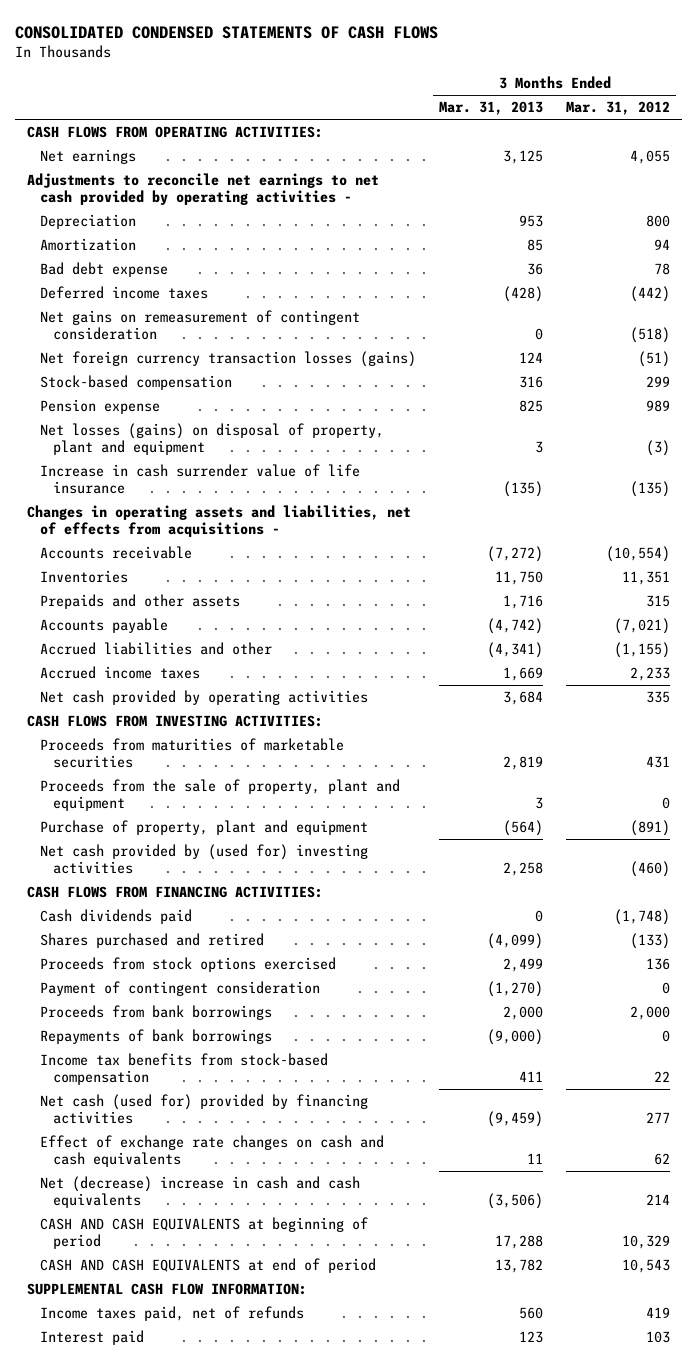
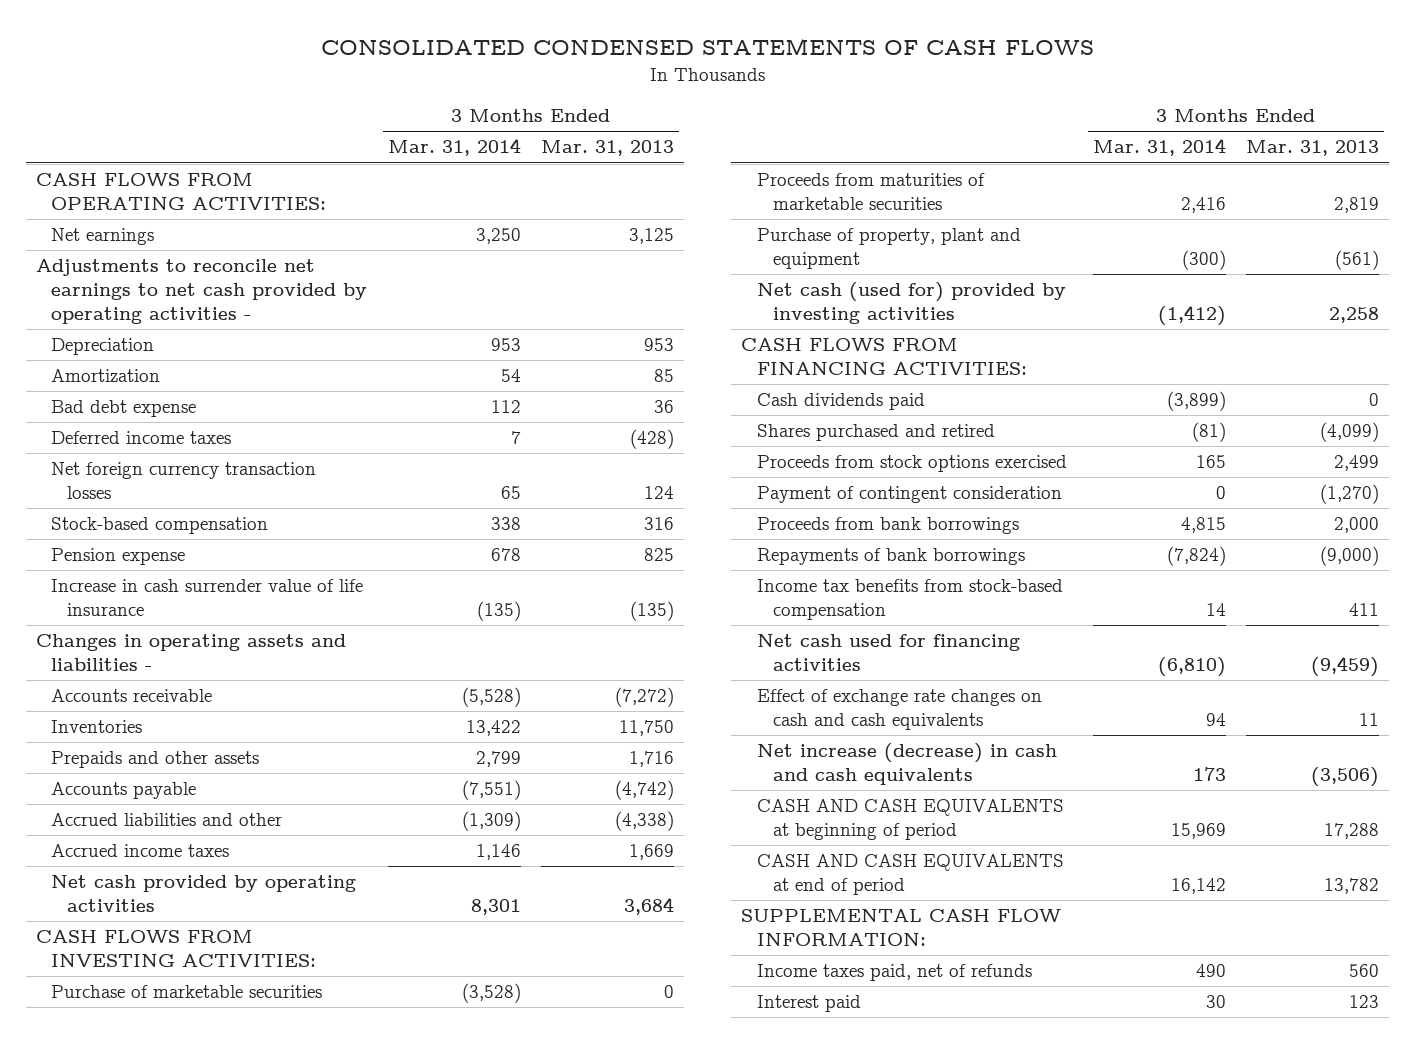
- | 3 Months Ended Mar. 31, 2013 | 3 Months Ended Mar. 31, 2012
+ | 3 Months Ended Mar. 31, 2014 | 3 Months Ended Mar. 31, 2013
- Net gains on remeasurement of contingent consideration | 0 | (518)
- Net foreign currency transaction losses (gains) | 124 | (51)
+ Net foreign currency transaction losses | 65 | 124
- Net losses (gains) on disposal of property, plant and equipment | 3 | (3)
- Changes in operating assets and liabilities, net of effects from acquisitions -
+ Changes in operating assets and liabilities -
- Accrued liabilities and other | (4,341) | (1,155)
+ Accrued liabilities and other | (1,309) | (4,338)
+ Purchase of marketable securities | (3,528) | 0
- Proceeds from the sale of property, plant and equipment | 3 | 0
- Purchase of property, plant and equipment | (564) | (891)
- Net cash provided by (used for) investing activities | 2,258 | (460)
+ Purchase of property, plant and equipment | (300) | (561)
+ Net cash (used for) provided by investing activities | (1,412) | 2,258
- Net cash (used for) provided by financing activities | (9,459) | 277
+ Net cash used for financing activities | (6,810) | (9,459)
- Net (decrease) increase in cash and cash equivalents | (3,506) | 214
+ Net increase (decrease) in cash and cash equivalents | 173 | (3,506)

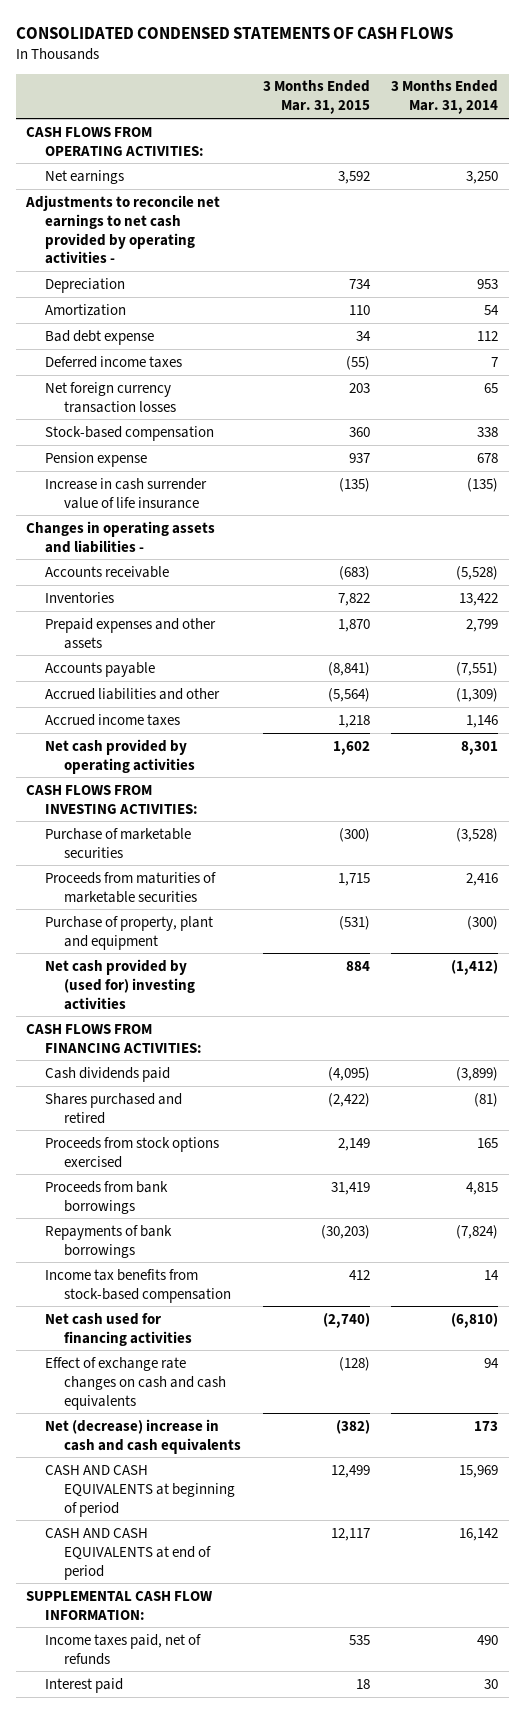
- | 3 Months Ended Mar. 31, 2014 | 3 Months Ended Mar. 31, 2013
+ | 3 Months Ended Mar. 31, 2015 | 3 Months Ended Mar. 31, 2014
- Prepaids and other assets | 2,799 | 1,716
+ Prepaid expenses and other assets | 1,870 | 2,799
- Net cash (used for) provided by investing activities | (1,412) | 2,258
+ Net cash provided by (used for) investing activities | 884 | (1,412)
- Payment of contingent consideration | 0 | (1,270)
- Net increase (decrease) in cash and cash equivalents | 173 | (3,506)
+ Net (decrease) increase in cash and cash equivalents | (382) | 173

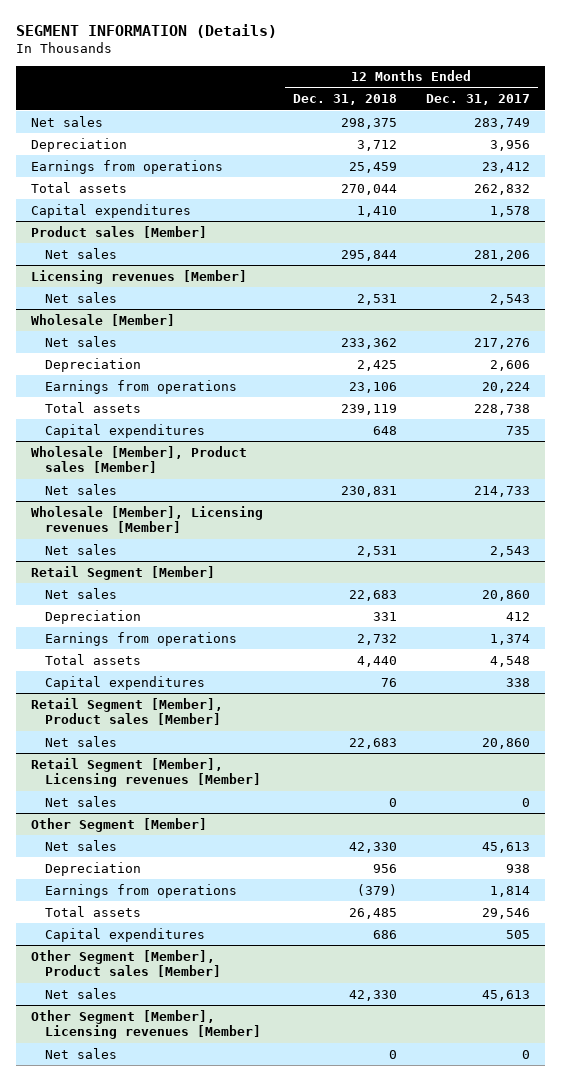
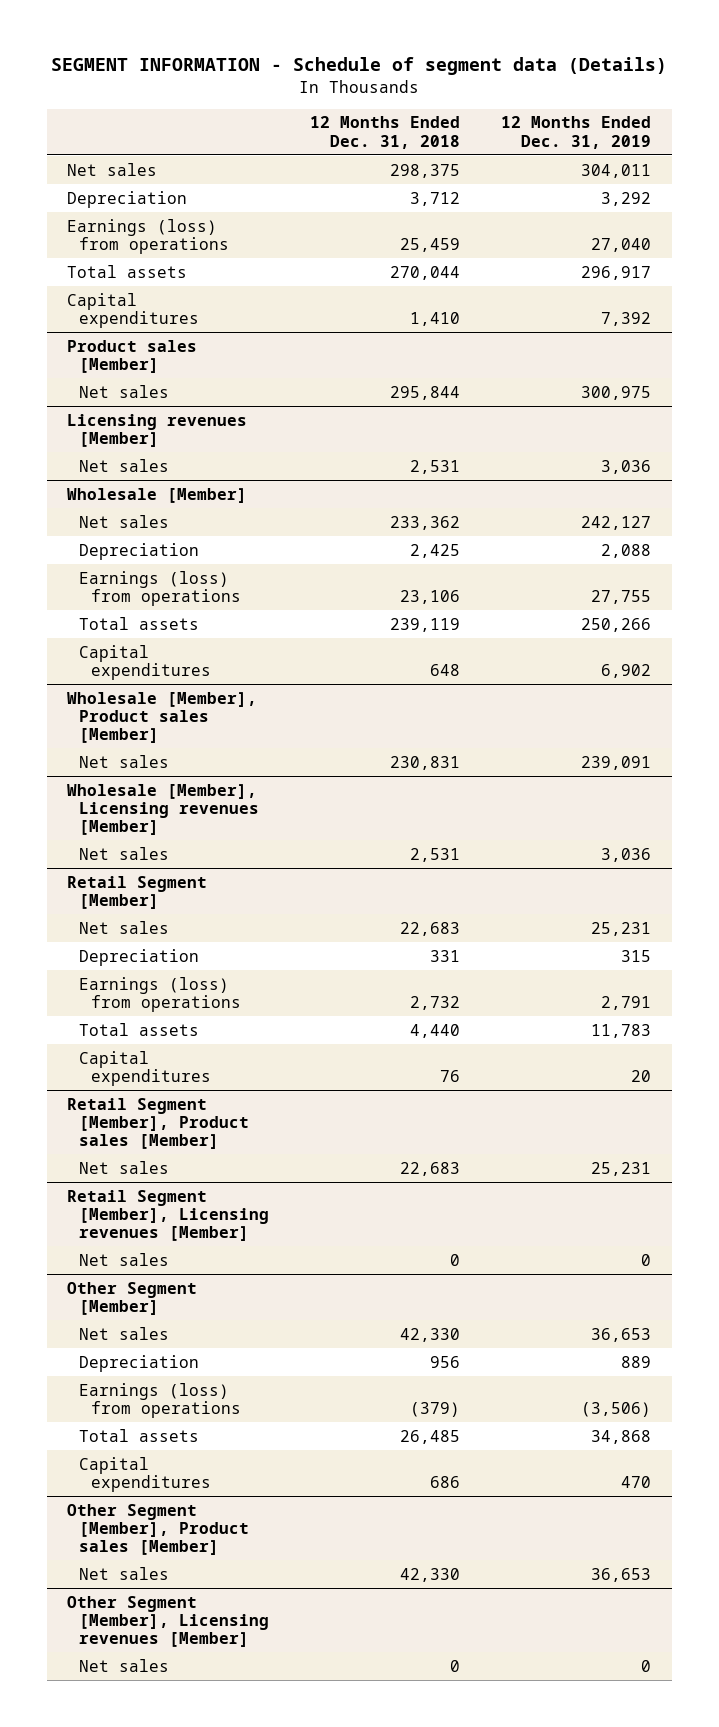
- SEGMENT INFORMATION (Details)
+ SEGMENT INFORMATION - Schedule of segment data (Details)
- | 12 Months Ended Dec. 31, 2018 | 12 Months Ended Dec. 31, 2017
+ | 12 Months Ended Dec. 31, 2018 | 12 Months Ended Dec. 31, 2019
- Earnings from operations | 25,459 | 23,412
+ Earnings (loss) from operations | 25,459 | 27,040
@ Wholesale [Member]
- Earnings from operations | 23,106 | 20,224
+ Earnings (loss) from operations | 23,106 | 27,755
@ Retail Segment [Member]
- Earnings from operations | 2,732 | 1,374
+ Earnings (loss) from operations | 2,732 | 2,791
@ Other Segment [Member]
- Earnings from operations | (379) | 1,814
+ Earnings (loss) from operations | (379) | (3,506)

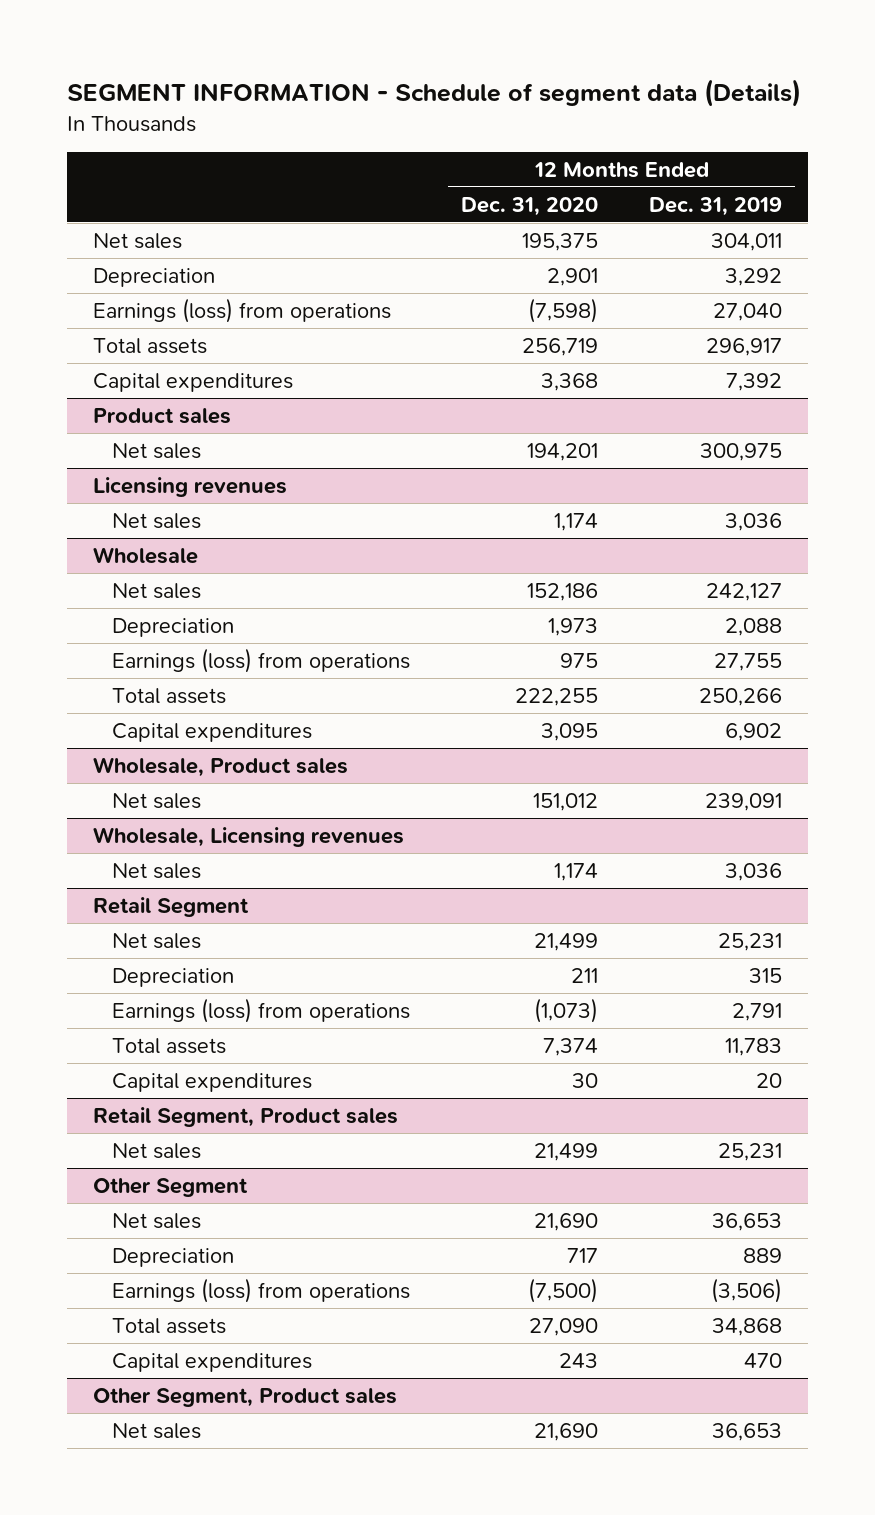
- | 12 Months Ended Dec. 31, 2018 | 12 Months Ended Dec. 31, 2019
+ | 12 Months Ended Dec. 31, 2020 | 12 Months Ended Dec. 31, 2019
- Product sales [Member]
+ Product sales
- Licensing revenues [Member]
+ Licensing revenues
- Wholesale [Member]
+ Wholesale
- Wholesale [Member], Product sales [Member]
+ Wholesale, Product sales
- Wholesale [Member], Licensing revenues [Member]
+ Wholesale, Licensing revenues
- Retail Segment [Member]
+ Retail Segment
- Retail Segment [Member], Product sales [Member]
+ Retail Segment, Product sales
- Retail Segment [Member], Licensing revenues [Member]
- Net sales | 0 | 0
- Other Segment [Member]
+ Other Segment
- Other Segment [Member], Product sales [Member]
+ Other Segment, Product sales
- Other Segment [Member], Licensing revenues [Member]
- Net sales | 0 | 0

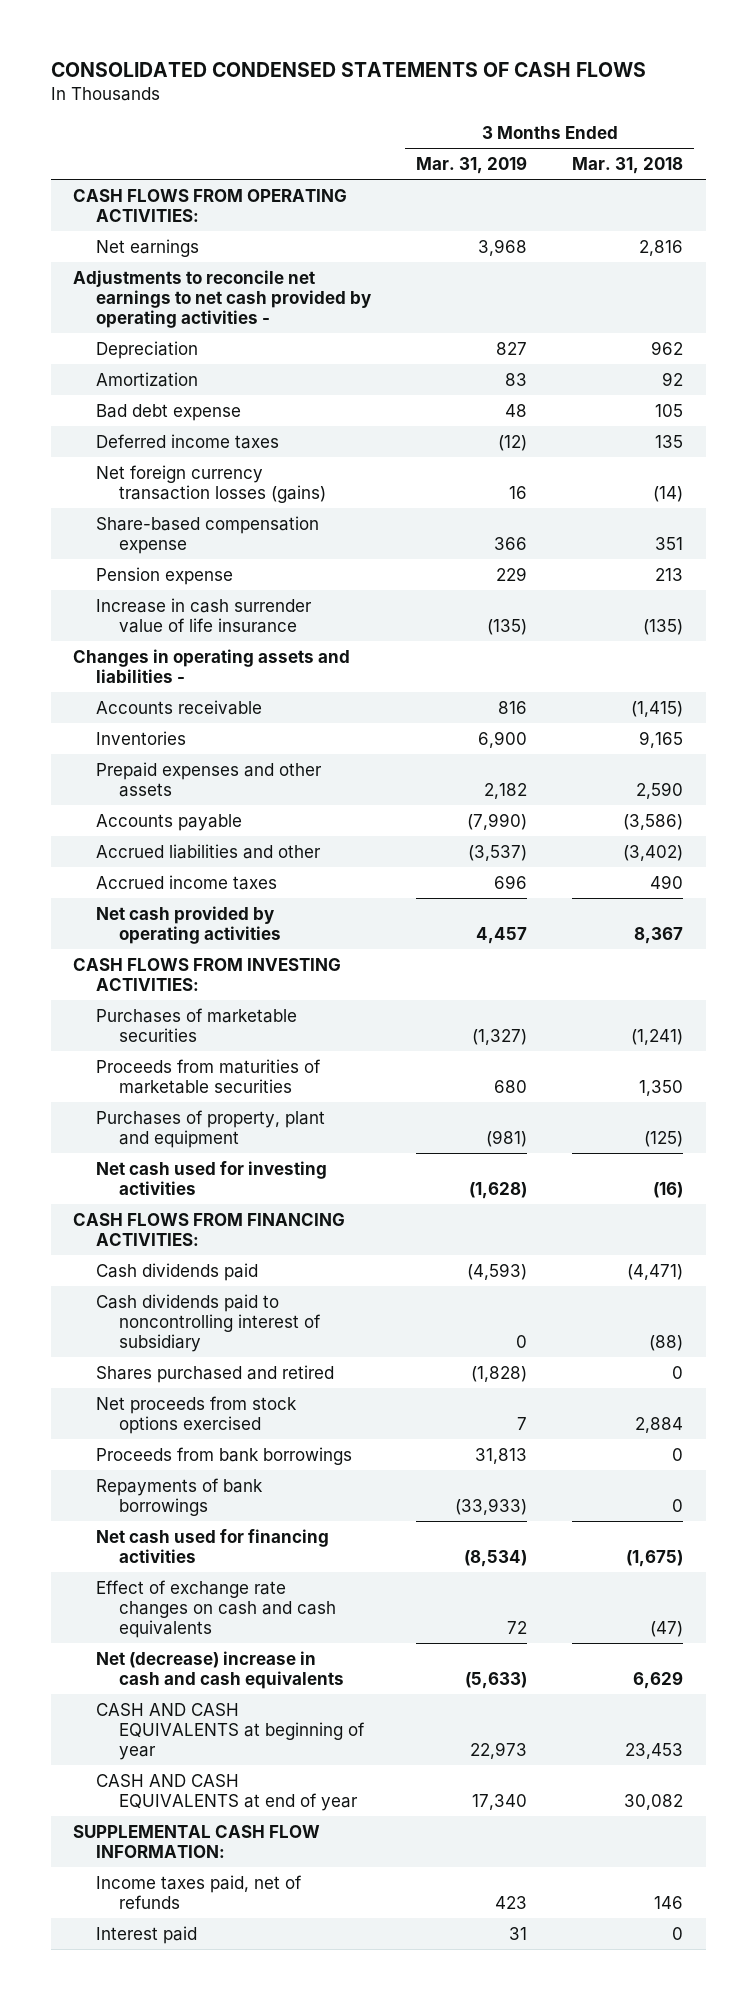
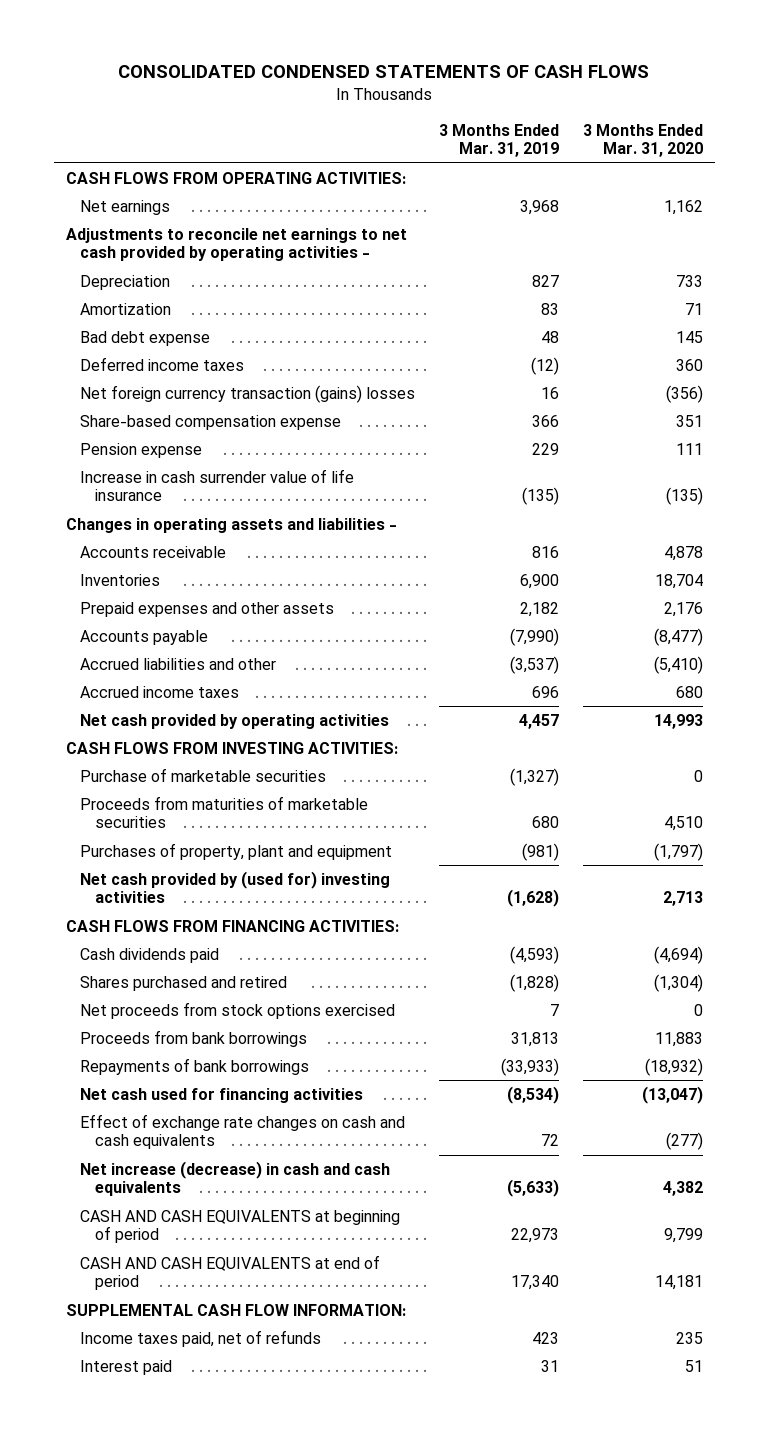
- | 3 Months Ended Mar. 31, 2019 | 3 Months Ended Mar. 31, 2018
+ | 3 Months Ended Mar. 31, 2019 | 3 Months Ended Mar. 31, 2020
- Net foreign currency transaction losses (gains) | 16 | (14)
+ Net foreign currency transaction (gains) losses | 16 | (356)
- Purchases of marketable securities | (1,327) | (1,241)
+ Purchase of marketable securities | (1,327) | 0
- Net cash used for investing activities | (1,628) | (16)
+ Net cash provided by (used for) investing activities | (1,628) | 2,713
- Cash dividends paid to noncontrolling interest of subsidiary | 0 | (88)
- Net (decrease) increase in cash and cash equivalents | (5,633) | 6,629
- CASH AND CASH EQUIVALENTS at beginning of year | 22,973 | 23,453
- CASH AND CASH EQUIVALENTS at end of year | 17,340 | 30,082
+ Net increase (decrease) in cash and cash equivalents | (5,633) | 4,382
+ CASH AND CASH EQUIVALENTS at beginning of period | 22,973 | 9,799
+ CASH AND CASH EQUIVALENTS at end of period | 17,340 | 14,181

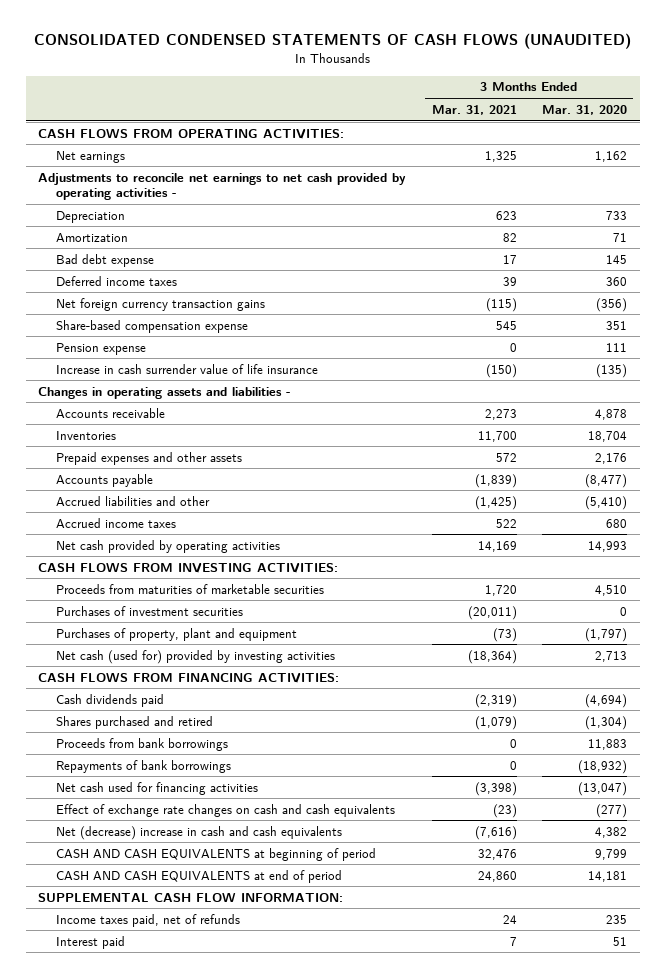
- CONSOLIDATED CONDENSED STATEMENTS OF CASH FLOWS
+ CONSOLIDATED CONDENSED STATEMENTS OF CASH FLOWS (UNAUDITED)
- | 3 Months Ended Mar. 31, 2019 | 3 Months Ended Mar. 31, 2020
+ | 3 Months Ended Mar. 31, 2021 | 3 Months Ended Mar. 31, 2020
- Net foreign currency transaction (gains) losses | 16 | (356)
+ Net foreign currency transaction gains | (115) | (356)
- Purchase of marketable securities | (1,327) | 0
+ Purchases of investment securities | (20,011) | 0
- Net cash provided by (used for) investing activities | (1,628) | 2,713
+ Net cash (used for) provided by investing activities | (18,364) | 2,713
- Net proceeds from stock options exercised | 7 | 0
- Net increase (decrease) in cash and cash equivalents | (5,633) | 4,382
+ Net (decrease) increase in cash and cash equivalents | (7,616) | 4,382

